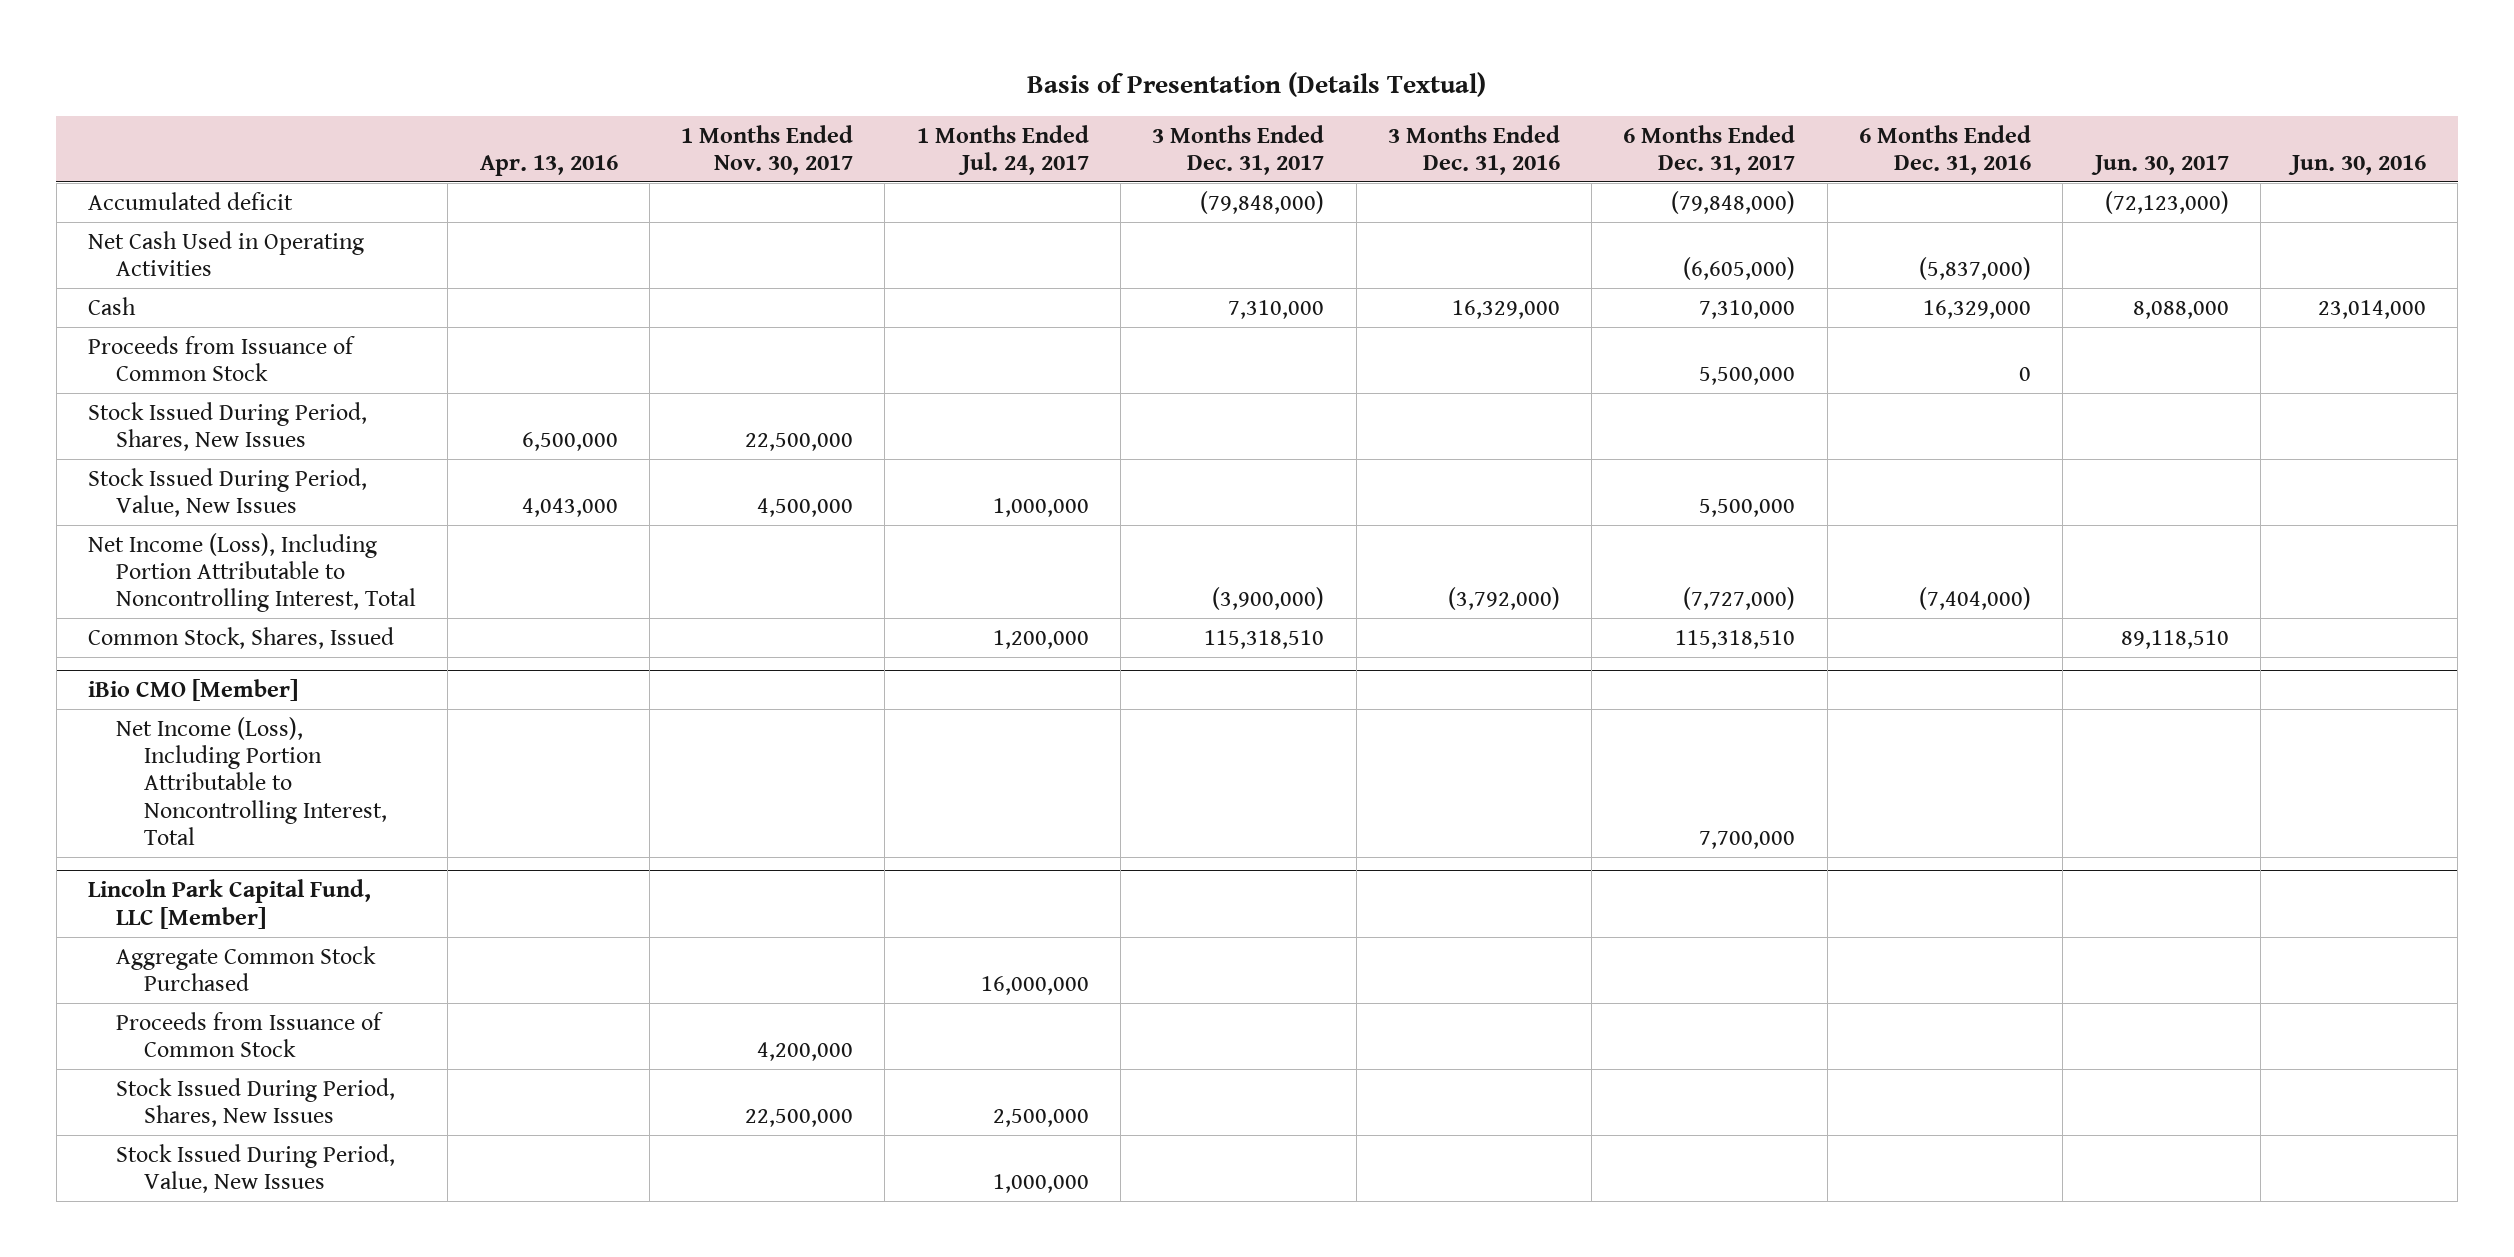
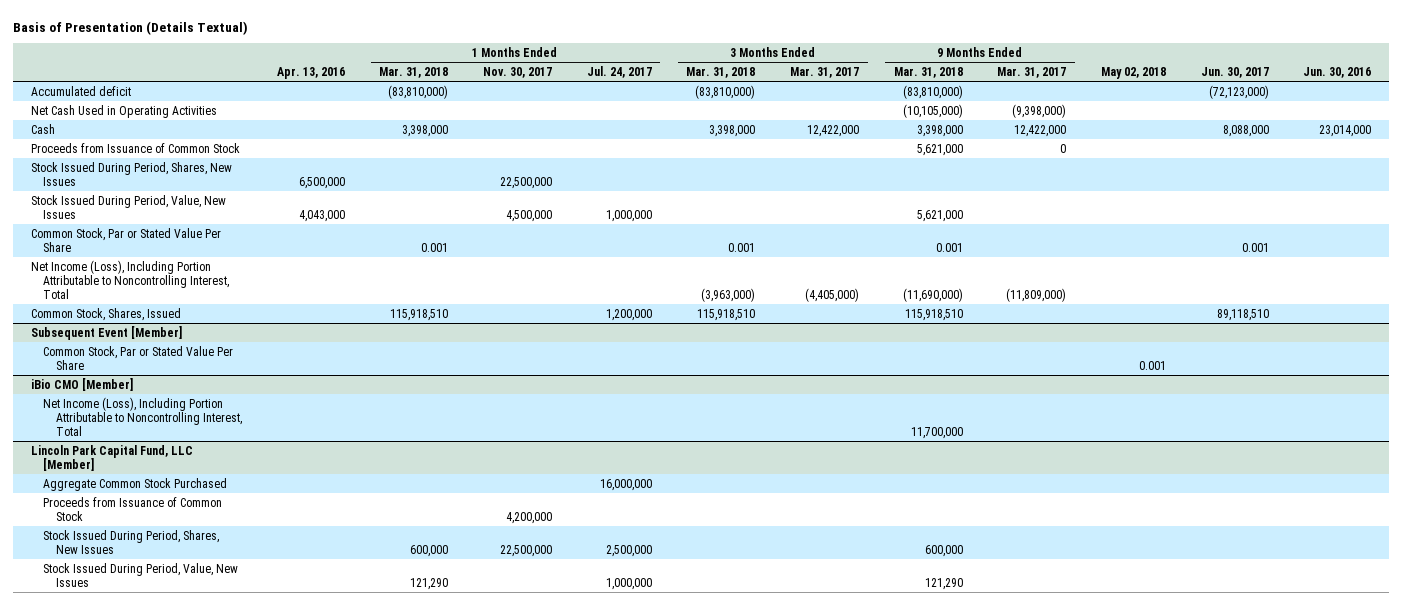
- | Apr. 13, 2016 | 1 Months Ended Nov. 30, 2017 | 1 Months Ended Jul. 24, 2017 | 3 Months Ended Dec. 31, 2017 | 3 Months Ended Dec. 31, 2016 | 6 Months Ended Dec. 31, 2017 | 6 Months Ended Dec. 31, 2016 | Jun. 30, 2017 | Jun. 30, 2016
+ | Apr. 13, 2016 | 1 Months Ended Mar. 31, 2018 | 1 Months Ended Nov. 30, 2017 | 1 Months Ended Jul. 24, 2017 | 3 Months Ended Mar. 31, 2018 | 3 Months Ended Mar. 31, 2017 | 9 Months Ended Mar. 31, 2018 | 9 Months Ended Mar. 31, 2017 | May 02, 2018 | Jun. 30, 2017 | Jun. 30, 2016
+ Common Stock, Par or Stated Value Per Share | | 0.001 | | | 0.001 | | 0.001 | | | 0.001 |
+ Subsequent Event [Member]
+ Common Stock, Par or Stated Value Per Share | | | | | | | | | 0.001 | |

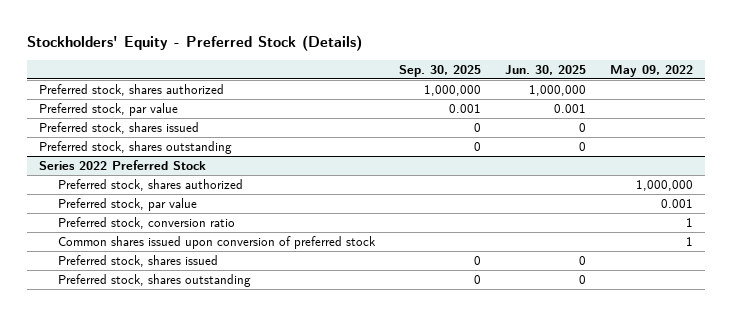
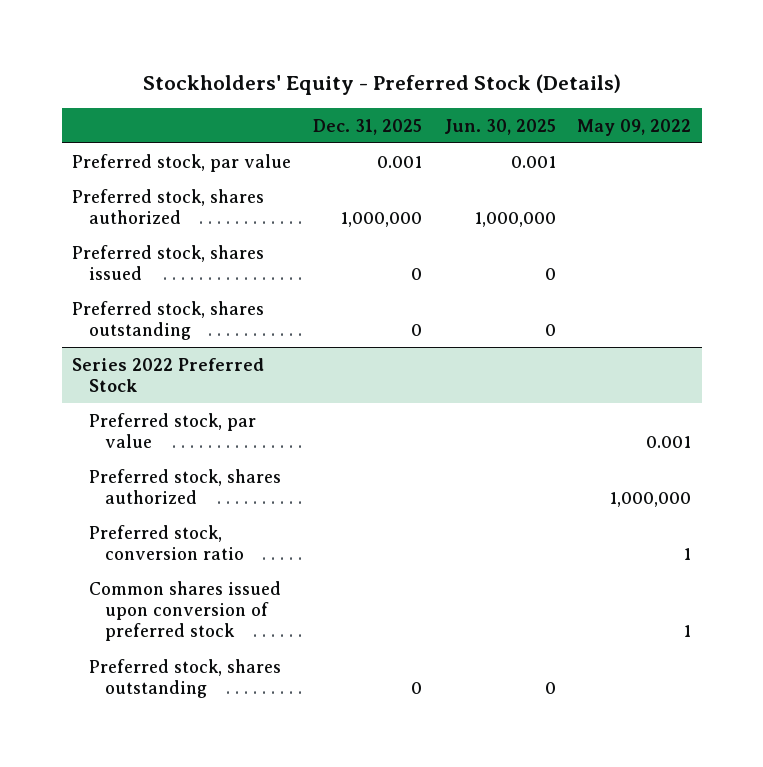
- | Sep. 30, 2025 | Jun. 30, 2025 | May 09, 2022
+ | Dec. 31, 2025 | Jun. 30, 2025 | May 09, 2022
moved down: Preferred stock, shares authorized | 1,000,000 | 1,000,000 |
@ Series 2022 Preferred Stock
moved down: Preferred stock, shares authorized | | | 1,000,000
- Preferred stock, shares issued | 0 | 0 |

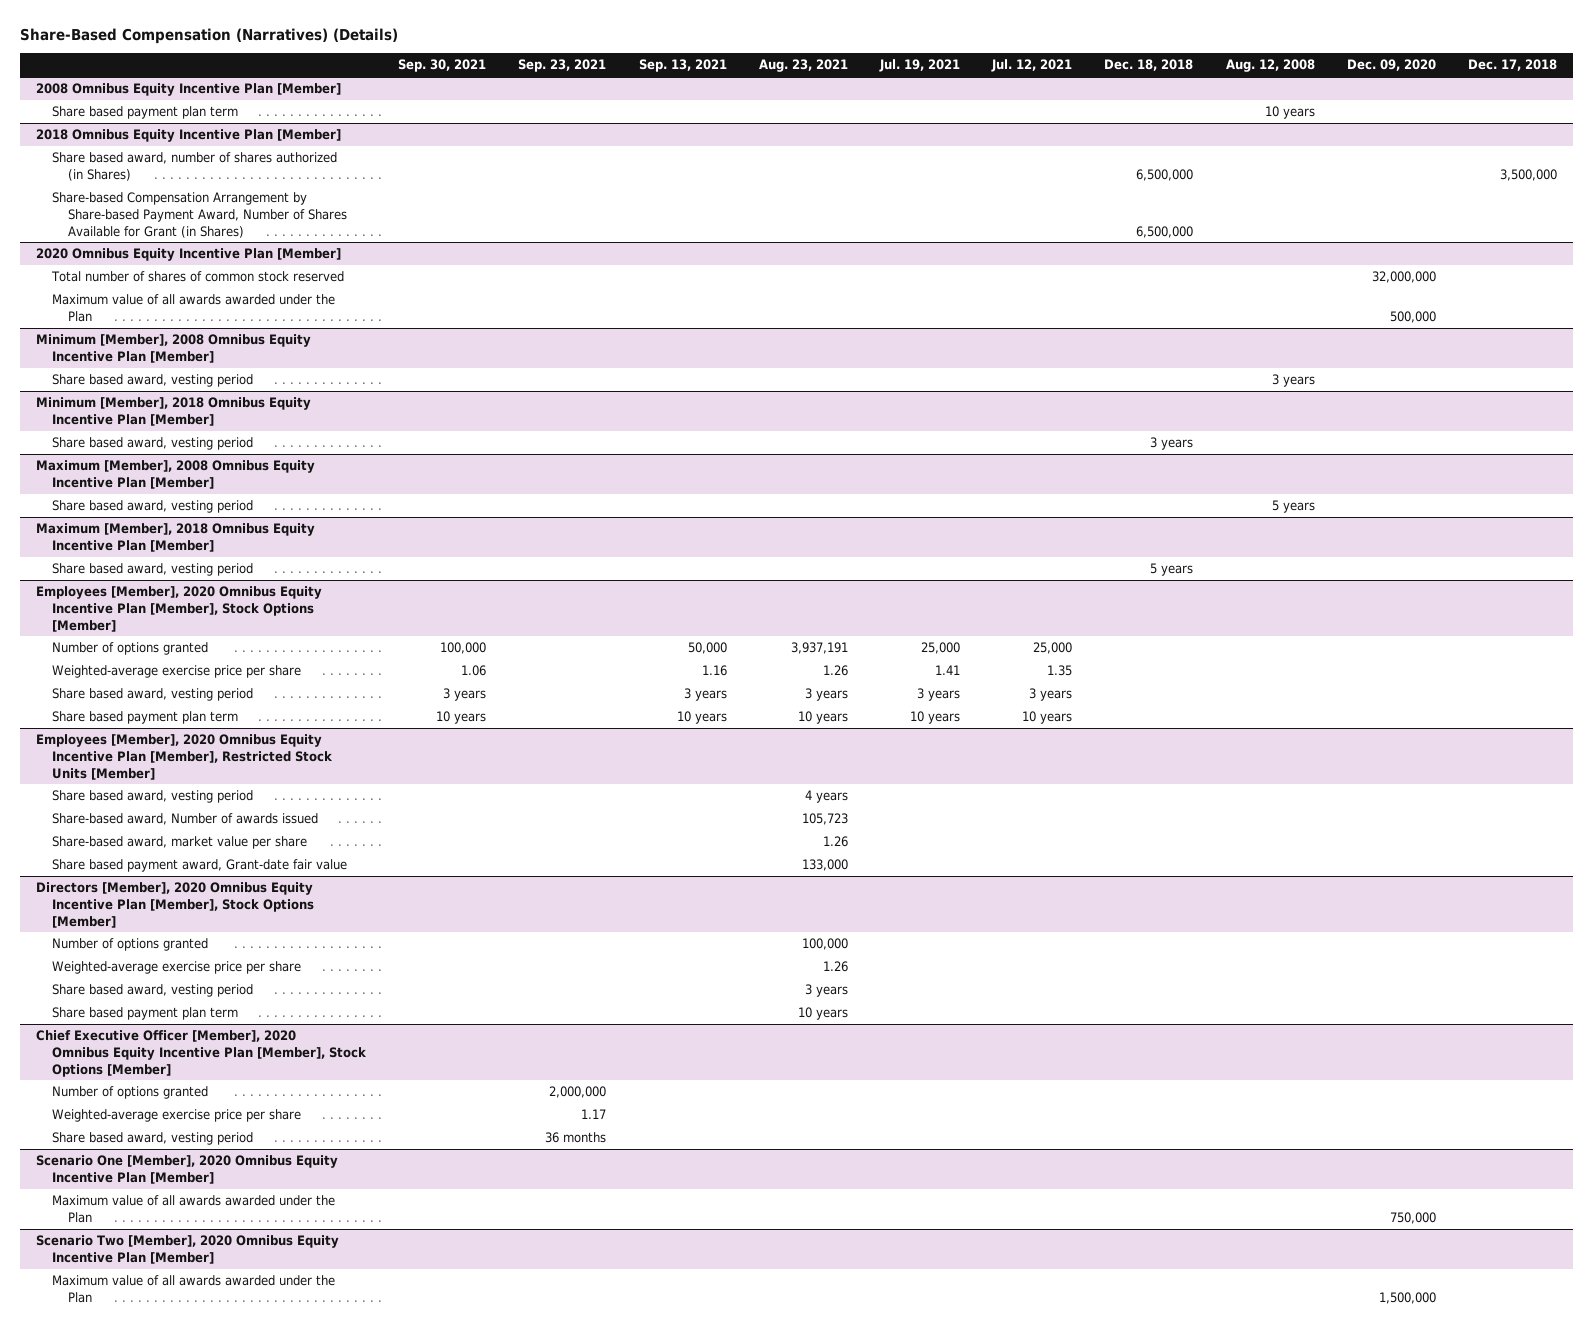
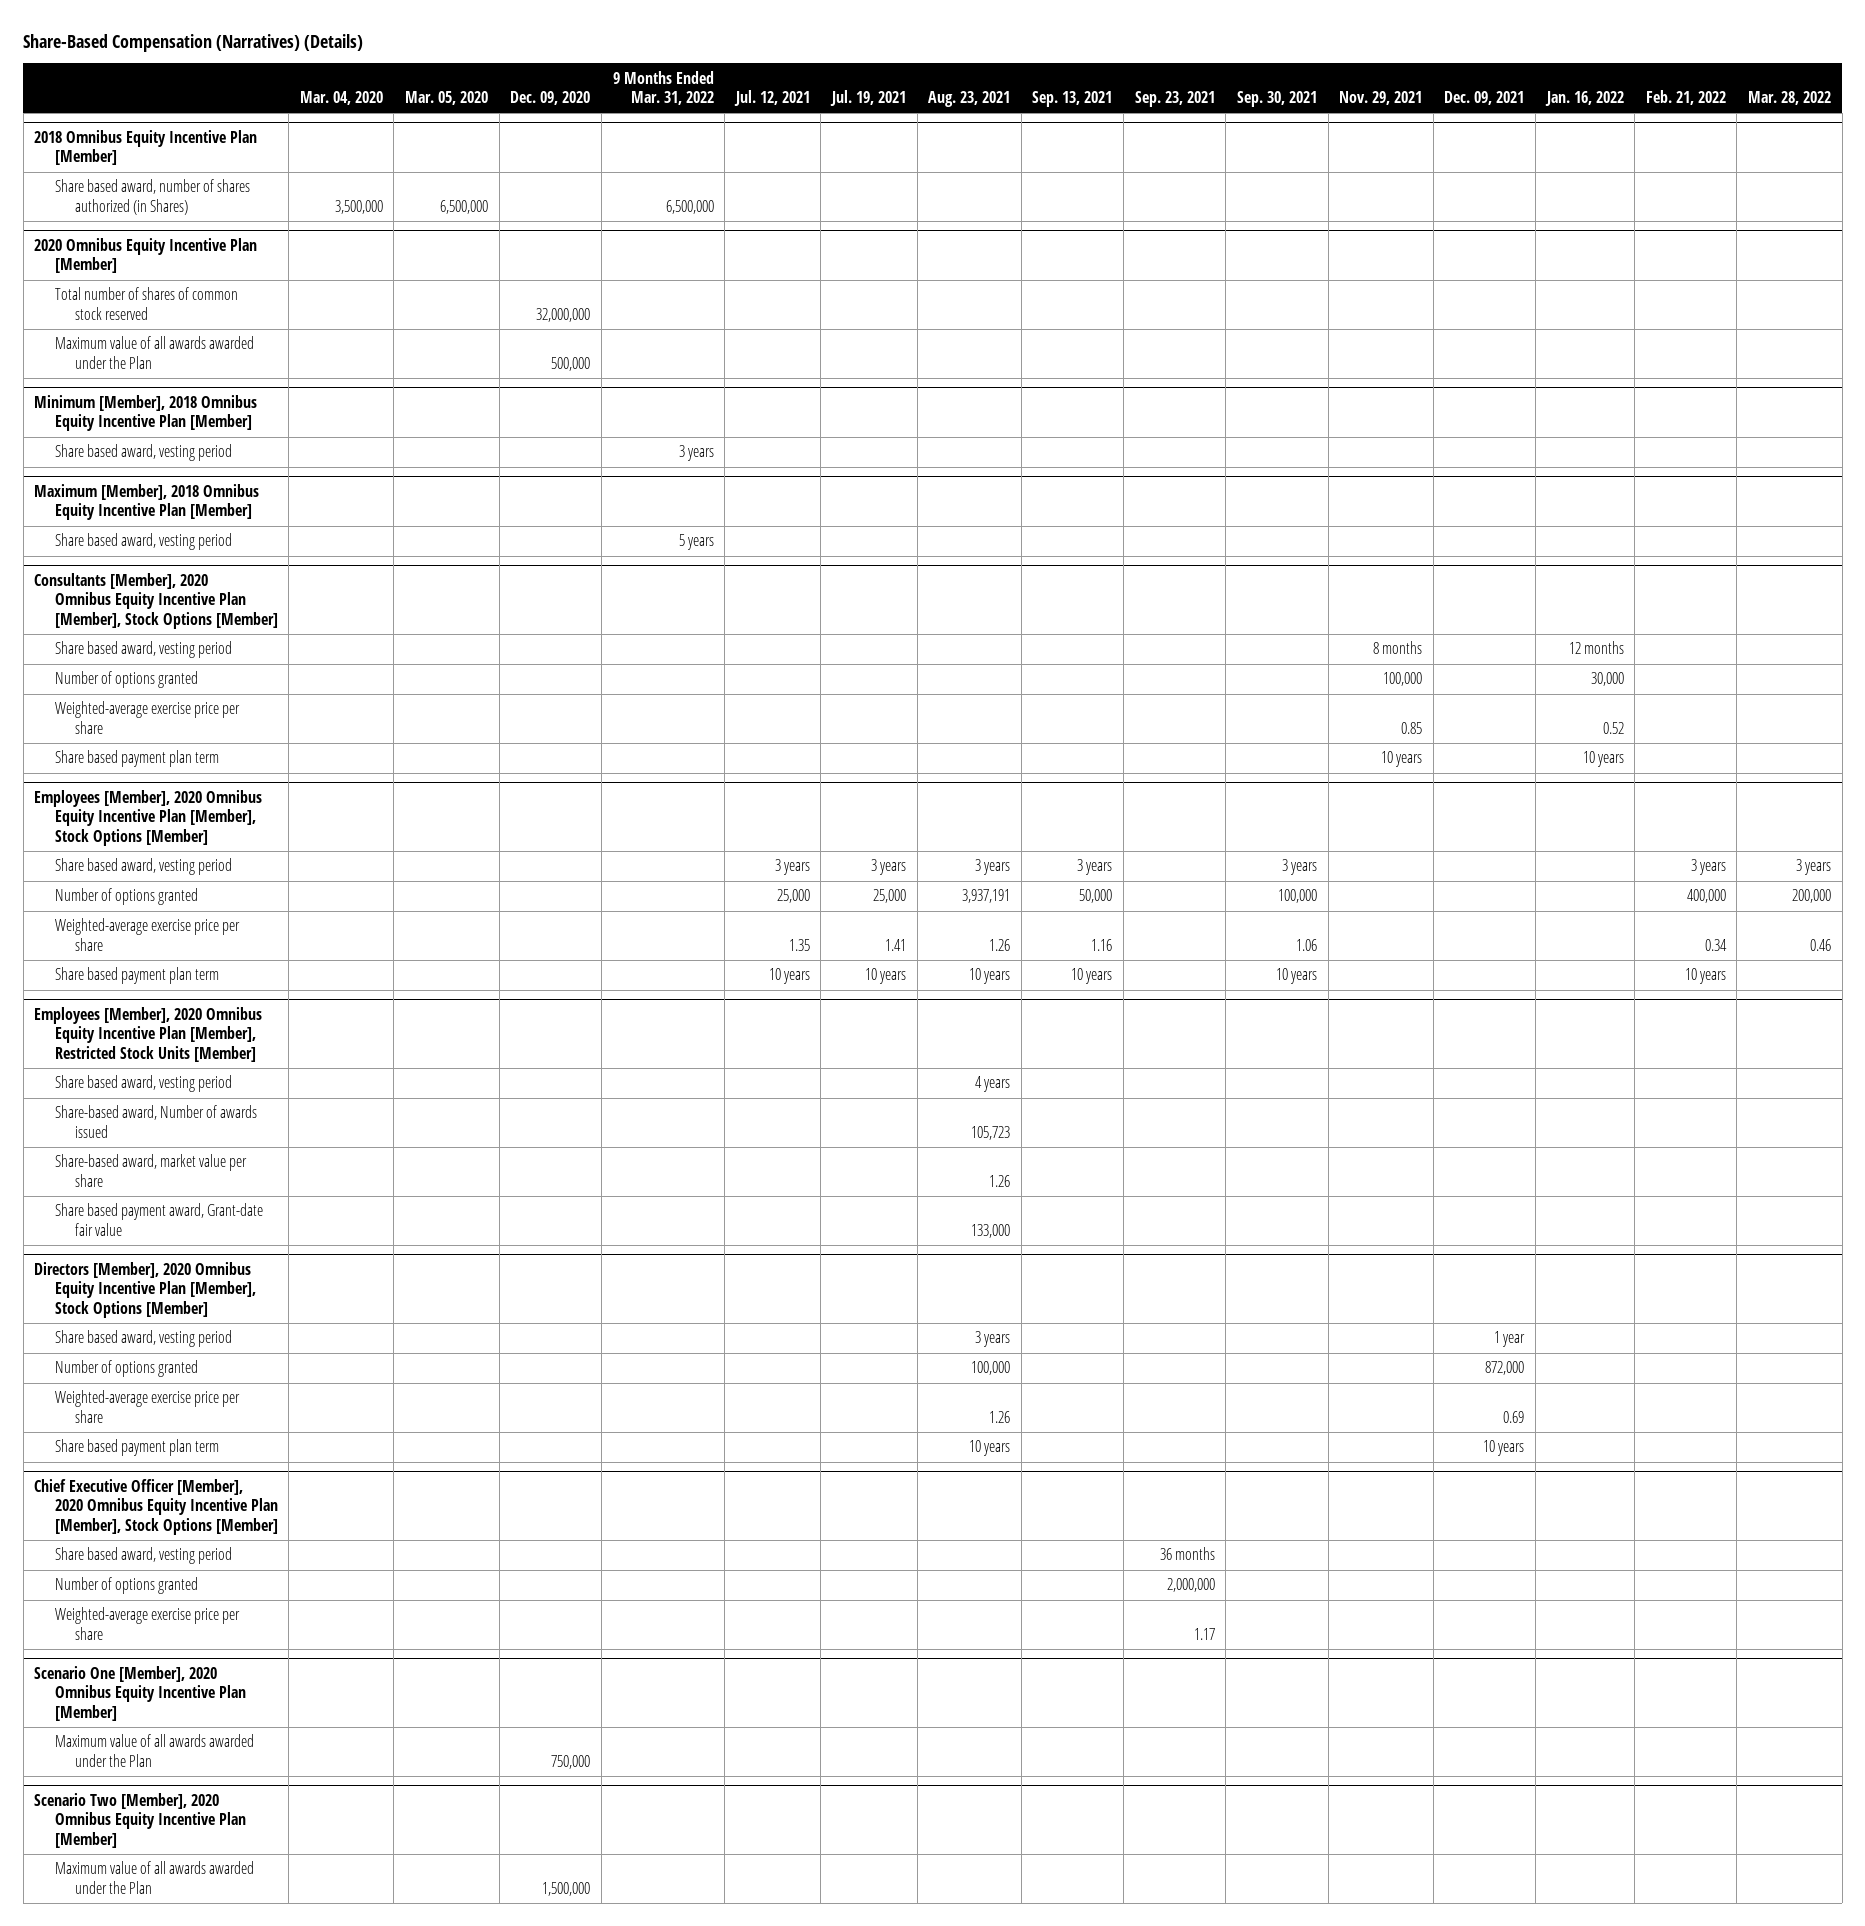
- | Sep. 30, 2021 | Sep. 23, 2021 | Sep. 13, 2021 | Aug. 23, 2021 | Jul. 19, 2021 | Jul. 12, 2021 | Dec. 18, 2018 | Aug. 12, 2008 | Dec. 09, 2020 | Dec. 17, 2018
+ | Mar. 04, 2020 | Mar. 05, 2020 | Dec. 09, 2020 | 9 Months Ended Mar. 31, 2022 | Jul. 12, 2021 | Jul. 19, 2021 | Aug. 23, 2021 | Sep. 13, 2021 | Sep. 23, 2021 | Sep. 30, 2021 | Nov. 29, 2021 | Dec. 09, 2021 | Jan. 16, 2022 | Feb. 21, 2022 | Mar. 28, 2022
- 2008 Omnibus Equity Incentive Plan [Member]
- Share based payment plan term | | | | | | | | 10 years | |
@ 2018 Omnibus Equity Incentive Plan [Member]
- Share-based Compensation Arrangement by Share-based Payment Award, Number of Shares Available for Grant (in Shares) | | | | | | | 6,500,000 | | |
- Minimum [Member], 2008 Omnibus Equity Incentive Plan [Member]
- Share based award, vesting period | | | | | | | | 3 years | |
- Maximum [Member], 2008 Omnibus Equity Incentive Plan [Member]
- Share based award, vesting period | | | | | | | | 5 years | |
+ Consultants [Member], 2020 Omnibus Equity Incentive Plan [Member], Stock Options [Member]
+ Share based award, vesting period | | | | | | | | | | | 8 months | | 12 months | |
+ Number of options granted | | | | | | | | | | | 100,000 | | 30,000 | |
+ Weighted-average exercise price per share | | | | | | | | | | | 0.85 | | 0.52 | |
+ Share based payment plan term | | | | | | | | | | | 10 years | | 10 years | |
@ Employees [Member], 2020 Omnibus Equity Incentive Plan [Member], Stock Options [Member]
moved up: Share based award, vesting period | | | | | 3 years | 3 years | 3 years | 3 years | | 3 years | | | | 3 years | 3 years
@ Directors [Member], 2020 Omnibus Equity Incentive Plan [Member], Stock Options [Member]
moved up: Share based award, vesting period | | | | | | | 3 years | | | | | 1 year | | |
@ Chief Executive Officer [Member], 2020 Omnibus Equity Incentive Plan [Member], Stock Options [Member]
moved up: Share based award, vesting period | | | | | | | | | 36 months | | | | | |

